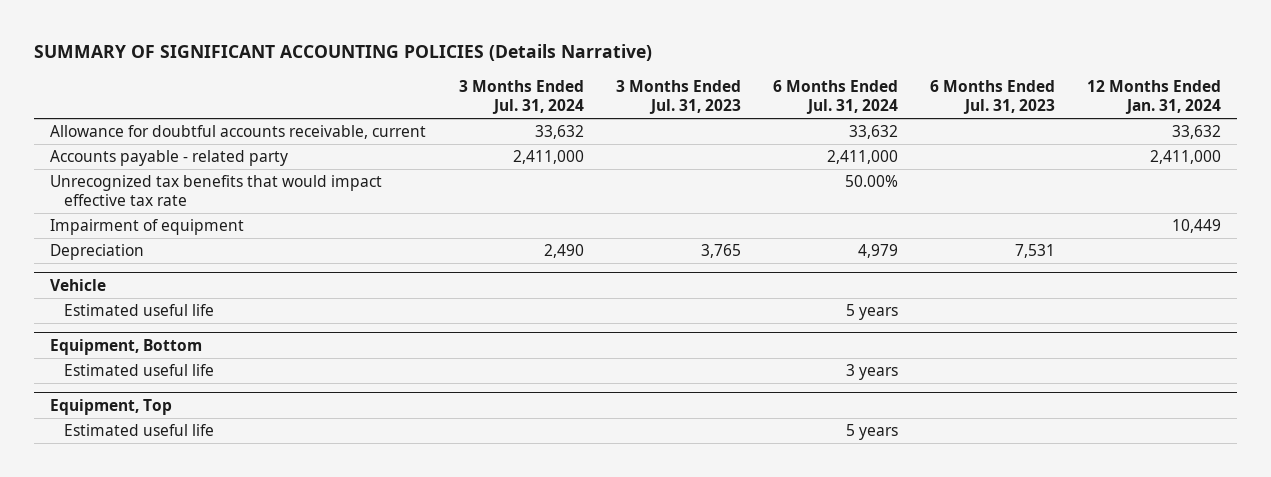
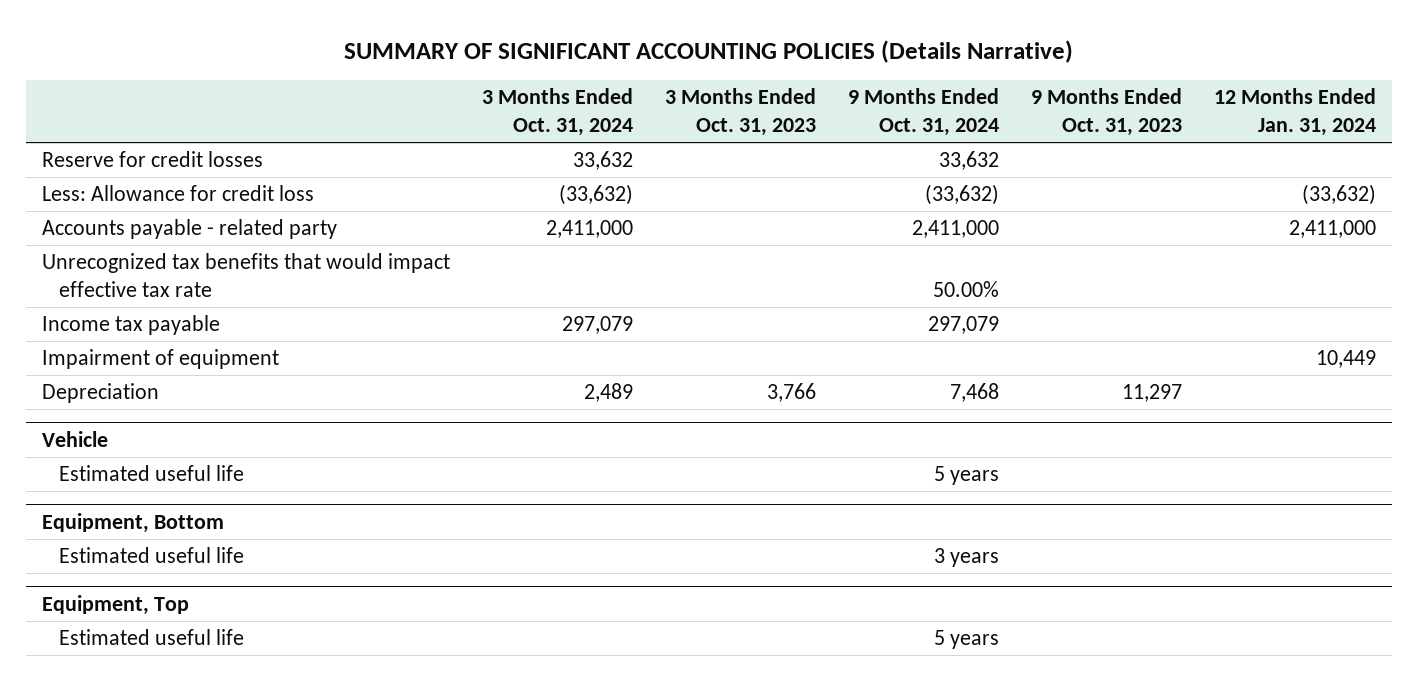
- | 3 Months Ended Jul. 31, 2024 | 3 Months Ended Jul. 31, 2023 | 6 Months Ended Jul. 31, 2024 | 6 Months Ended Jul. 31, 2023 | 12 Months Ended Jan. 31, 2024
+ | 3 Months Ended Oct. 31, 2024 | 3 Months Ended Oct. 31, 2023 | 9 Months Ended Oct. 31, 2024 | 9 Months Ended Oct. 31, 2023 | 12 Months Ended Jan. 31, 2024
- Allowance for doubtful accounts receivable, current | 33,632 | | 33,632 | | 33,632
+ Reserve for credit losses | 33,632 | | 33,632 | |
+ Less: Allowance for credit loss | (33,632) | | (33,632) | | (33,632)
+ Income tax payable | 297,079 | | 297,079 | |

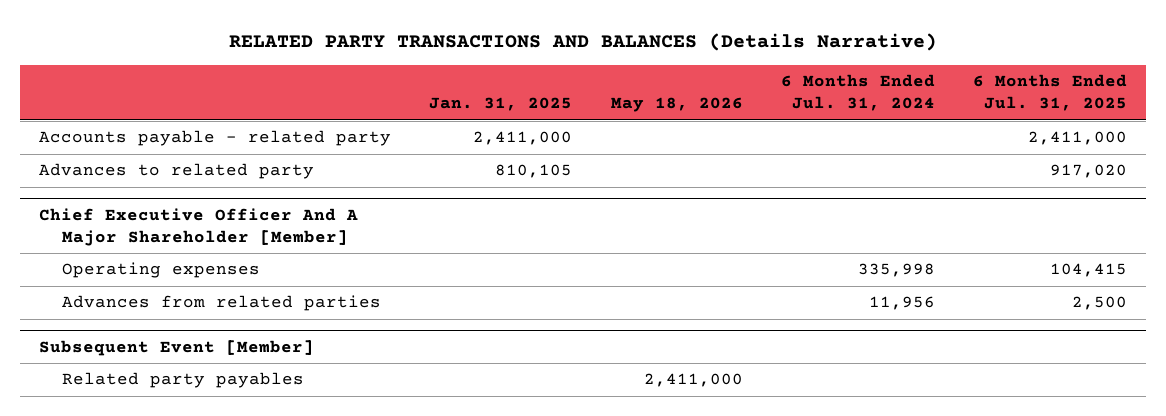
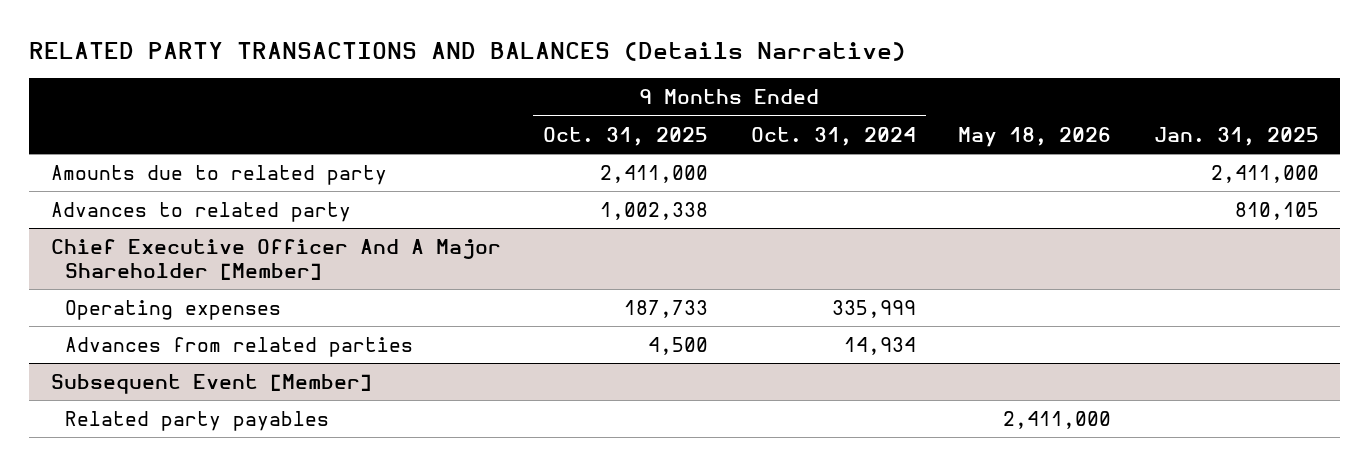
- | Jan. 31, 2025 | May 18, 2026 | 6 Months Ended Jul. 31, 2024 | 6 Months Ended Jul. 31, 2025
+ | 9 Months Ended Oct. 31, 2025 | 9 Months Ended Oct. 31, 2024 | May 18, 2026 | Jan. 31, 2025
- Accounts payable - related party | 2,411,000 | | | 2,411,000
+ Amounts due to related party | 2,411,000 | | | 2,411,000

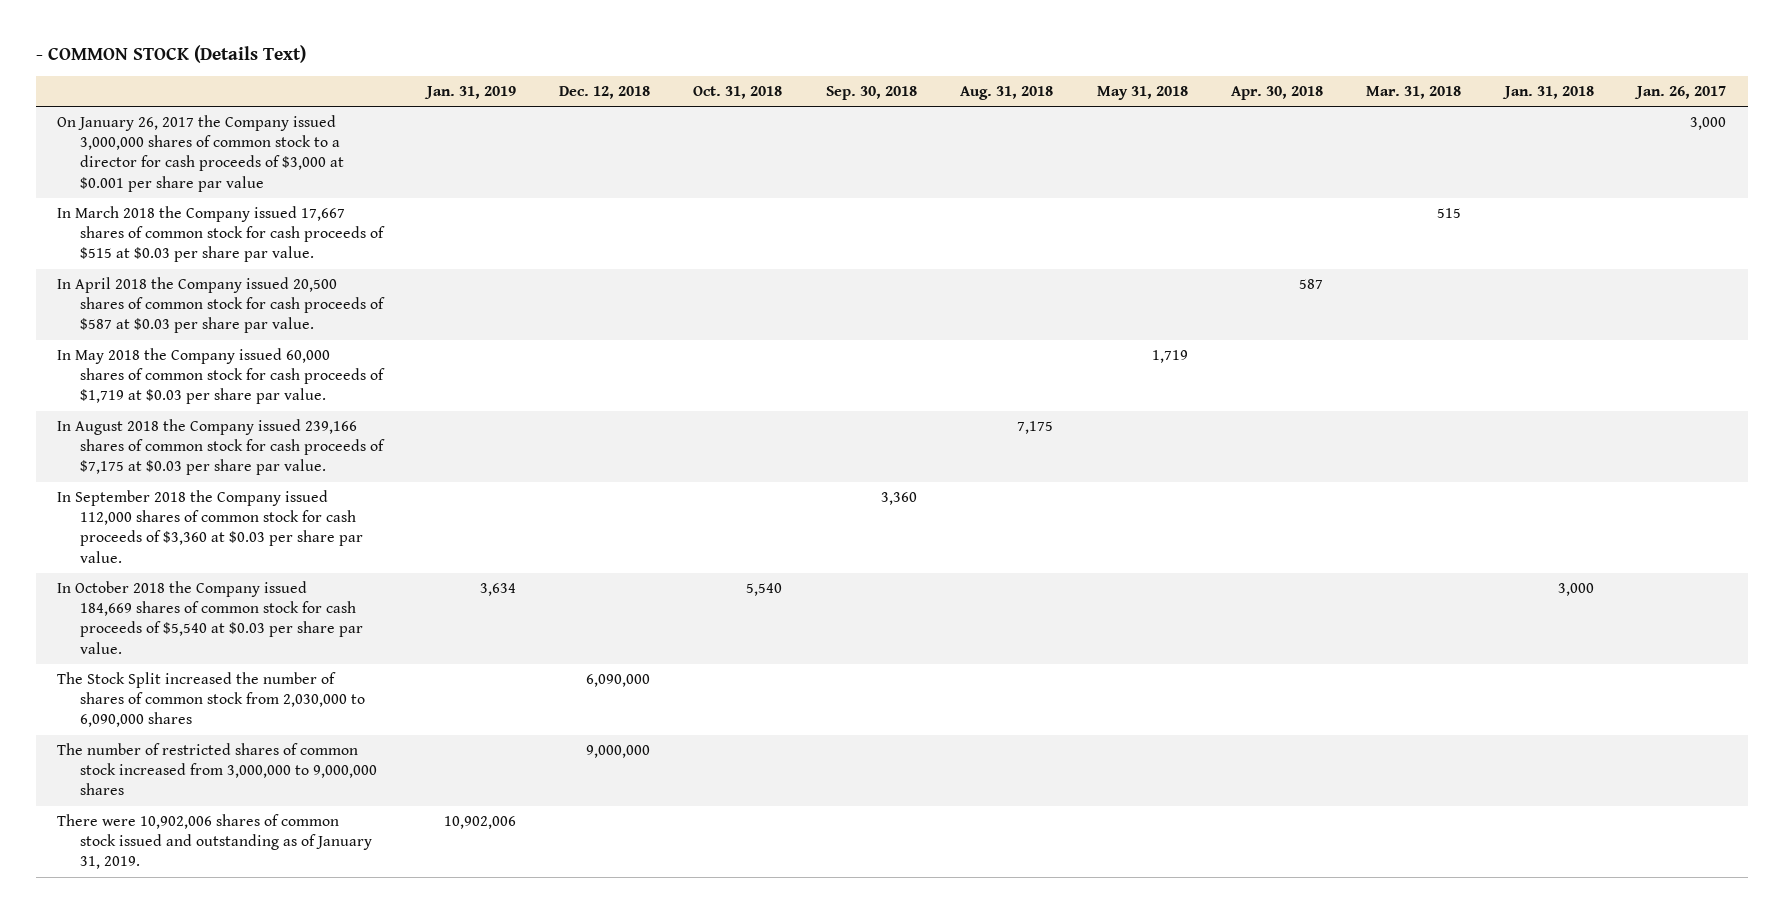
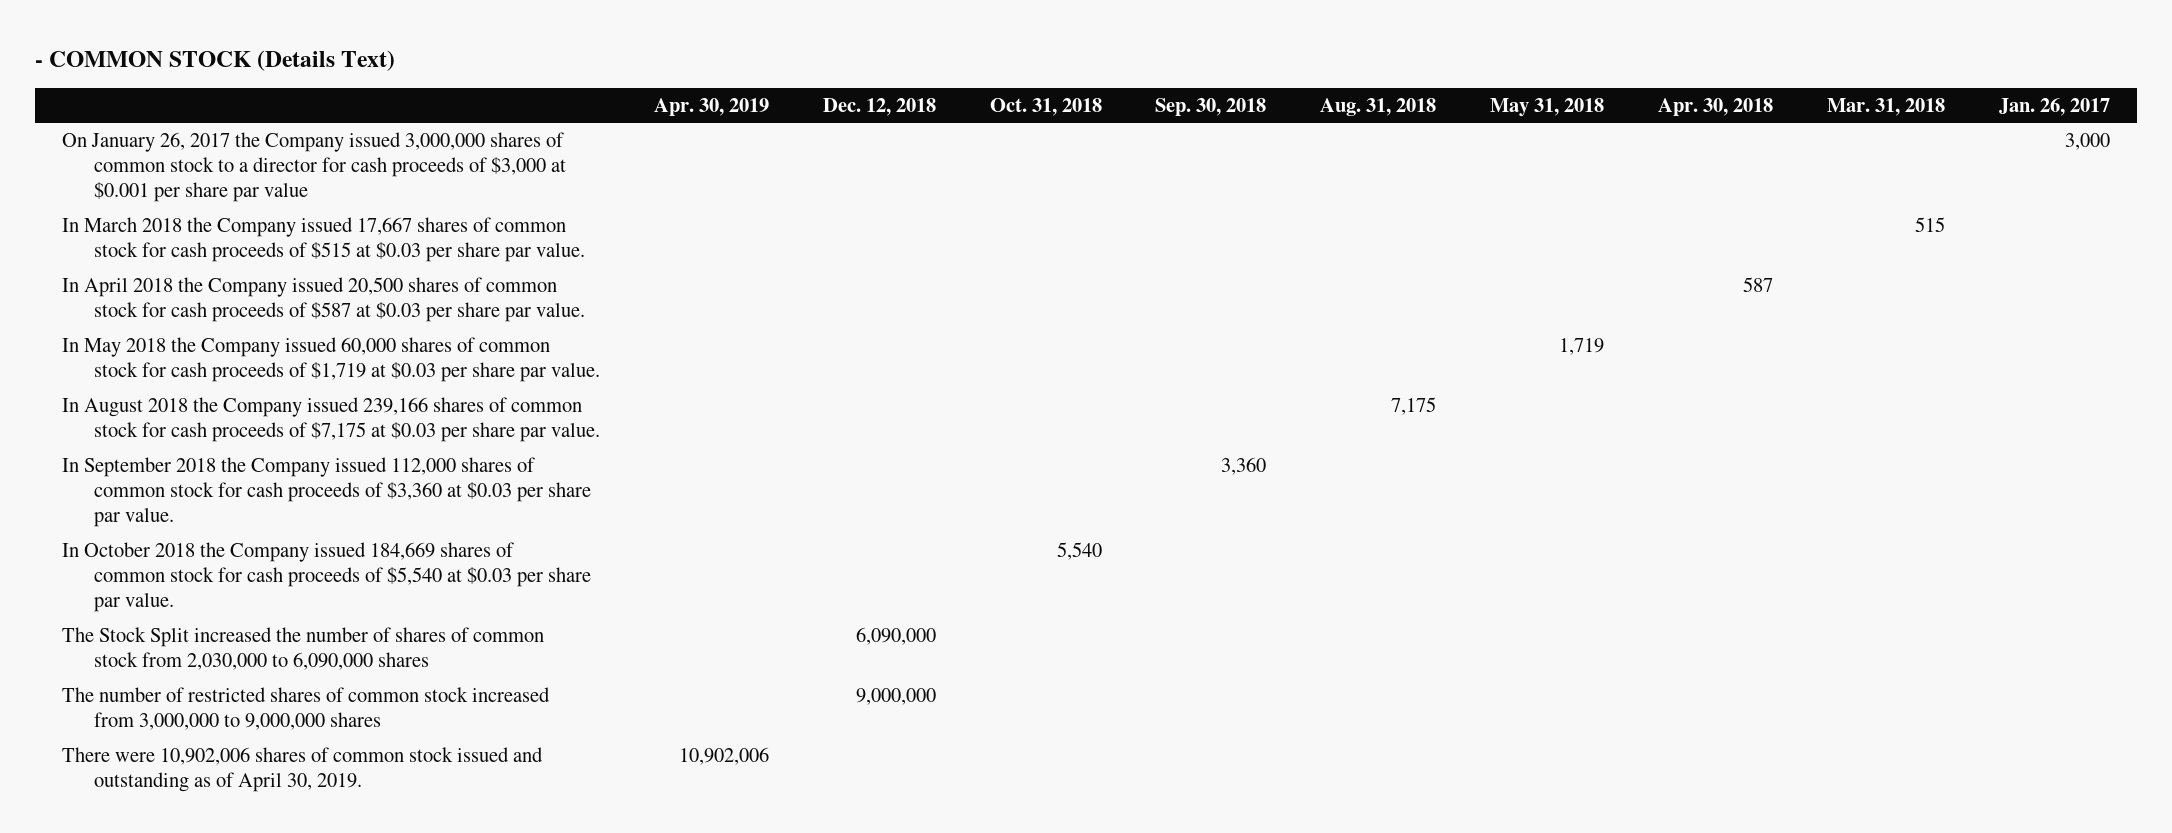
- | Jan. 31, 2019 | Dec. 12, 2018 | Oct. 31, 2018 | Sep. 30, 2018 | Aug. 31, 2018 | May 31, 2018 | Apr. 30, 2018 | Mar. 31, 2018 | Jan. 31, 2018 | Jan. 26, 2017
+ | Apr. 30, 2019 | Dec. 12, 2018 | Oct. 31, 2018 | Sep. 30, 2018 | Aug. 31, 2018 | May 31, 2018 | Apr. 30, 2018 | Mar. 31, 2018 | Jan. 26, 2017
- There were 10,902,006 shares of common stock issued and outstanding as of January 31, 2019. | 10,902,006 | | | | | | | | |
+ There were 10,902,006 shares of common stock issued and outstanding as of April 30, 2019. | 10,902,006 | | | | | | | |

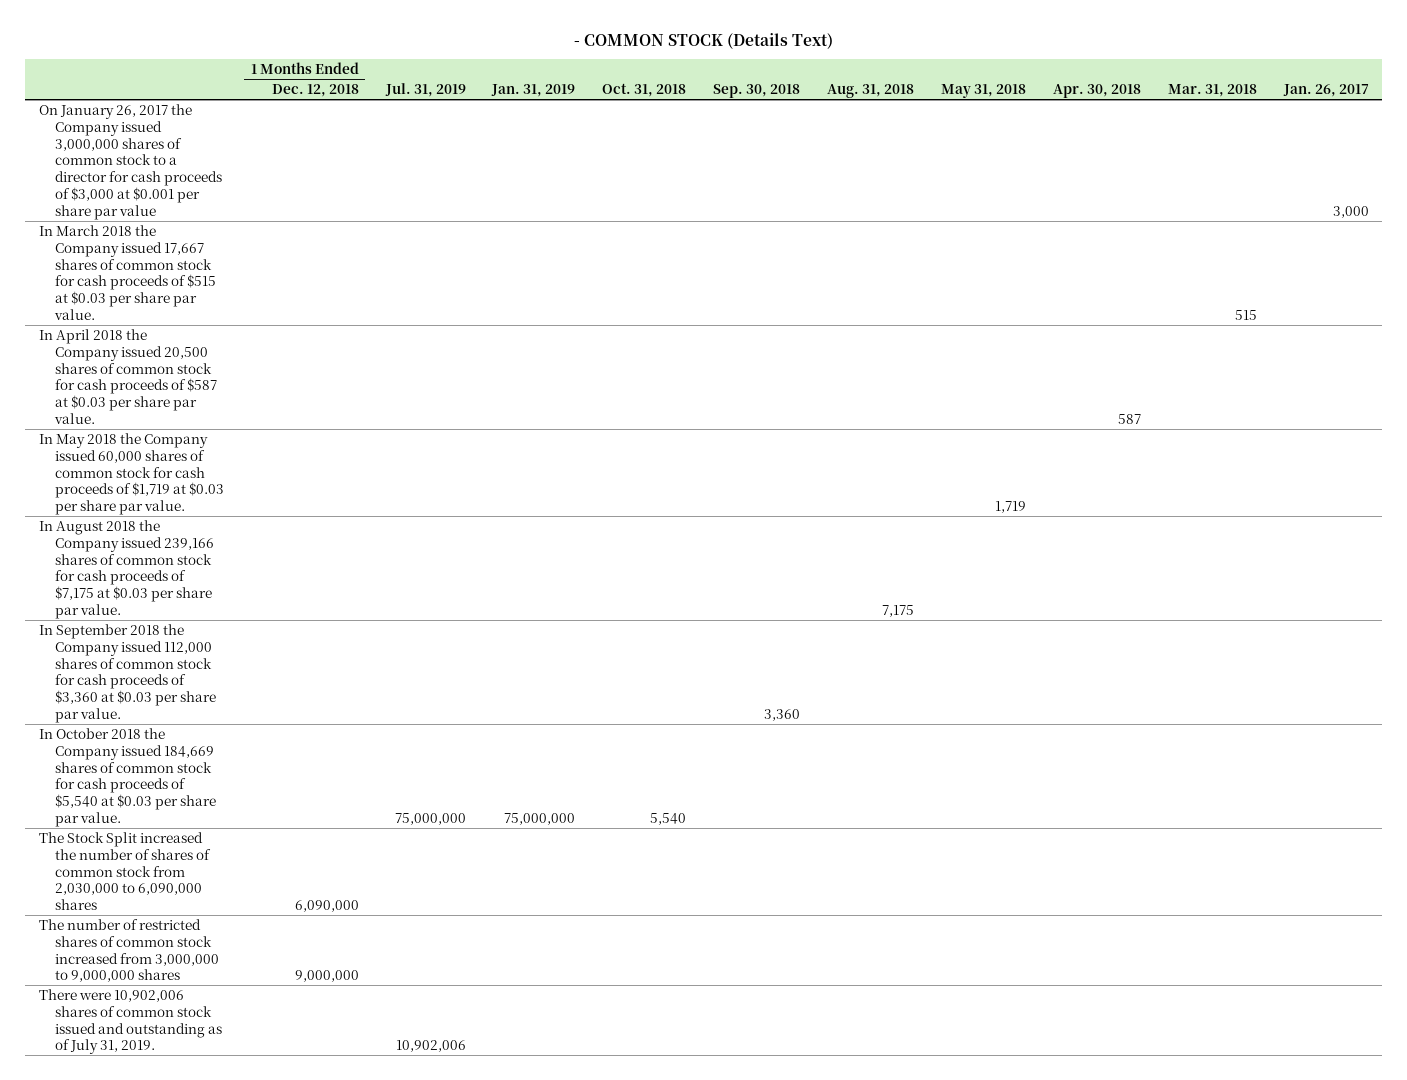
- | Apr. 30, 2019 | Dec. 12, 2018 | Oct. 31, 2018 | Sep. 30, 2018 | Aug. 31, 2018 | May 31, 2018 | Apr. 30, 2018 | Mar. 31, 2018 | Jan. 26, 2017
+ | 1 Months Ended Dec. 12, 2018 | Jul. 31, 2019 | Jan. 31, 2019 | Oct. 31, 2018 | Sep. 30, 2018 | Aug. 31, 2018 | May 31, 2018 | Apr. 30, 2018 | Mar. 31, 2018 | Jan. 26, 2017
- There were 10,902,006 shares of common stock issued and outstanding as of April 30, 2019. | 10,902,006 | | | | | | | |
+ There were 10,902,006 shares of common stock issued and outstanding as of July 31, 2019. | | 10,902,006 | | | | | | | |

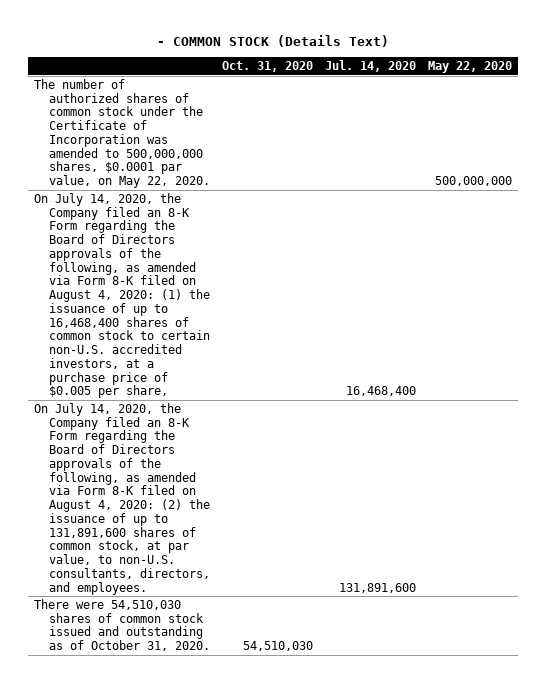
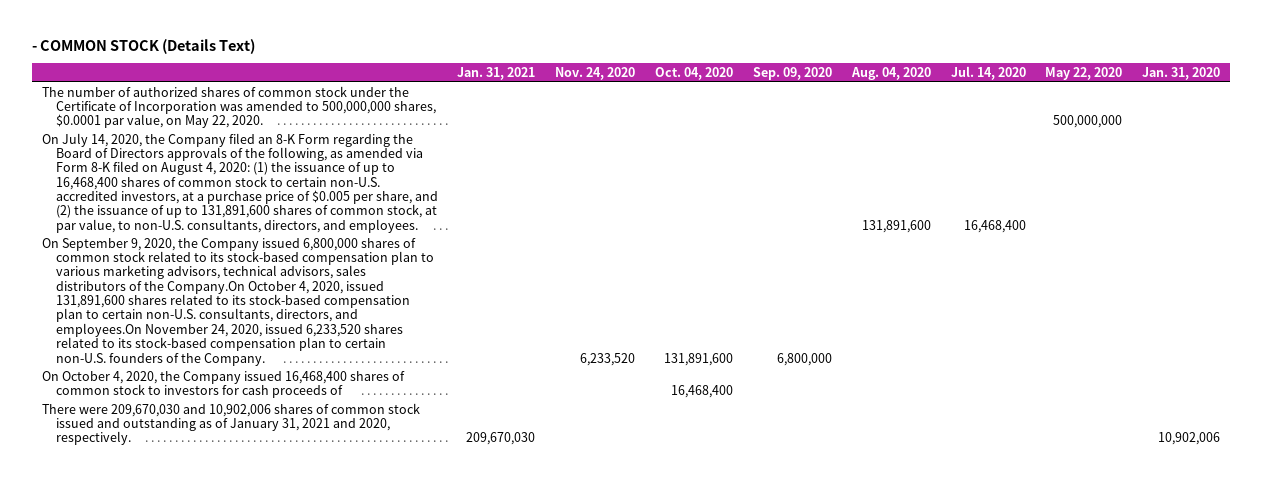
- | Oct. 31, 2020 | Jul. 14, 2020 | May 22, 2020
+ | Jan. 31, 2021 | Nov. 24, 2020 | Oct. 04, 2020 | Sep. 09, 2020 | Aug. 04, 2020 | Jul. 14, 2020 | May 22, 2020 | Jan. 31, 2020
- On July 14, 2020, the Company filed an 8-K Form regarding the Board of Directors approvals of the following, as amended via Form 8-K filed on August 4, 2020: (1) the issuance of up to 16,468,400 shares of common stock to certain non-U.S. accredited investors, at a purchase price of $0.005 per share, | | 16,468,400 |
- On July 14, 2020, the Company filed an 8-K Form regarding the Board of Directors approvals of the following, as amended via Form 8-K filed on August 4, 2020: (2) the issuance of up to 131,891,600 shares of common stock, at par value, to non-U.S. consultants, directors, and employees. | | 131,891,600 |
- There were 54,510,030 shares of common stock issued and outstanding as of October 31, 2020. | 54,510,030 | |
+ On July 14, 2020, the Company filed an 8-K Form regarding the Board of Directors approvals of the following, as amended via Form 8-K filed on August 4, 2020: (1) the issuance of up to 16,468,400 shares of common stock to certain non-U.S. accredited investors, at a purchase price of $0.005 per share, and (2) the issuance of up to 131,891,600 shares of common stock, at par value, to non-U.S. consultants, directors, and employees. | | | | | 131,891,600 | 16,468,400 | |
+ On September 9, 2020, the Company issued 6,800,000 shares of common stock related to its stock-based compensation plan to various marketing advisors, technical advisors, sales distributors of the Company.On October 4, 2020, issued 131,891,600 shares related to its stock-based compensation plan to certain non-U.S. consultants, directors, and employees.On November 24, 2020, issued 6,233,520 shares related to its stock-based compensation plan to certain non-U.S. founders of the Company. | | 6,233,520 | 131,891,600 | 6,800,000 | | | |
+ On October 4, 2020, the Company issued 16,468,400 shares of common stock to investors for cash proceeds of | | | 16,468,400 | | | | |
+ There were 209,670,030 and 10,902,006 shares of common stock issued and outstanding as of January 31, 2021 and 2020, respectively. | 209,670,030 | | | | | | | 10,902,006

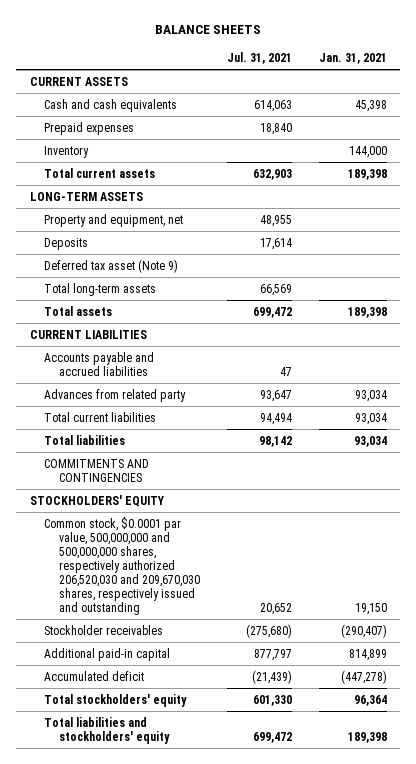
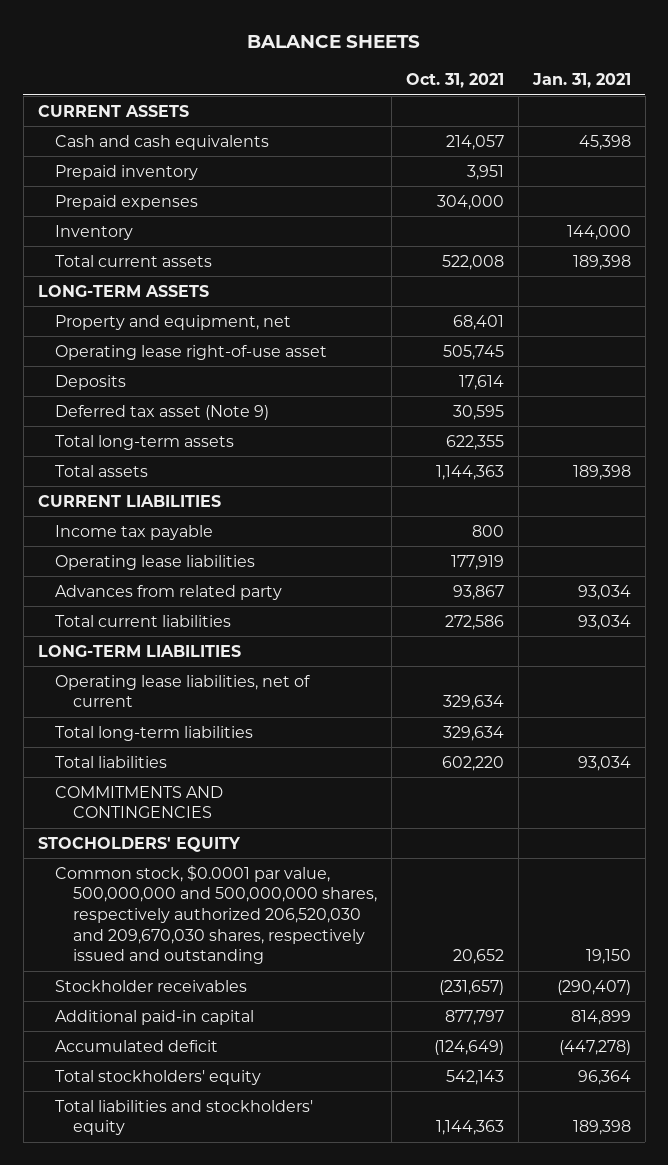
- | Jul. 31, 2021 | Jan. 31, 2021
+ | Oct. 31, 2021 | Jan. 31, 2021
+ Prepaid inventory | 3,951 |
+ Operating lease right-of-use asset | 505,745 |
- Accounts payable and accrued liabilities | 47 |
+ Income tax payable | 800 |
+ Operating lease liabilities | 177,919 |
+ LONG-TERM LIABILITIES
+ Operating lease liabilities, net of current | 329,634 |
+ Total long-term liabilities | 329,634 |
- STOCKHOLDERS' EQUITY
+ STOCHOLDERS' EQUITY

